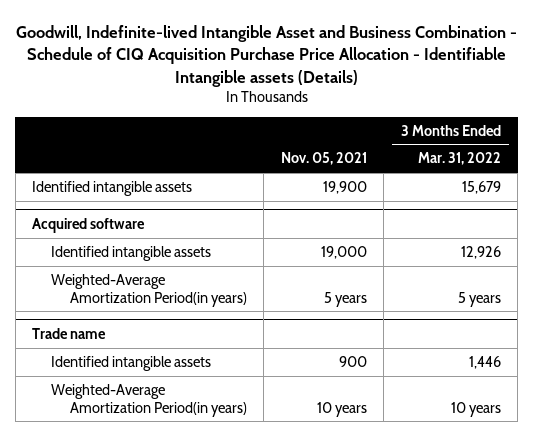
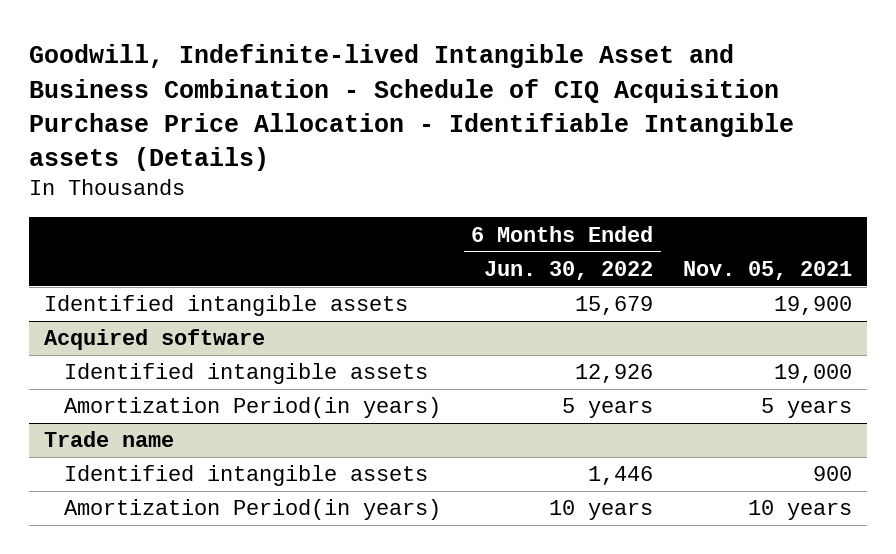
- | Nov. 05, 2021 | 3 Months Ended Mar. 31, 2022
+ | 6 Months Ended Jun. 30, 2022 | Nov. 05, 2021
@ Acquired software
- Weighted-Average Amortization Period(in years) | 5 years | 5 years
+ Amortization Period(in years) | 5 years | 5 years
@ Trade name
- Weighted-Average Amortization Period(in years) | 10 years | 10 years
+ Amortization Period(in years) | 10 years | 10 years

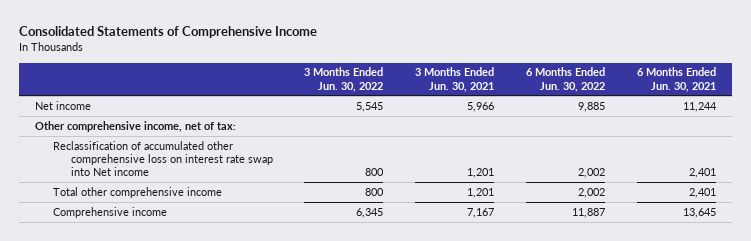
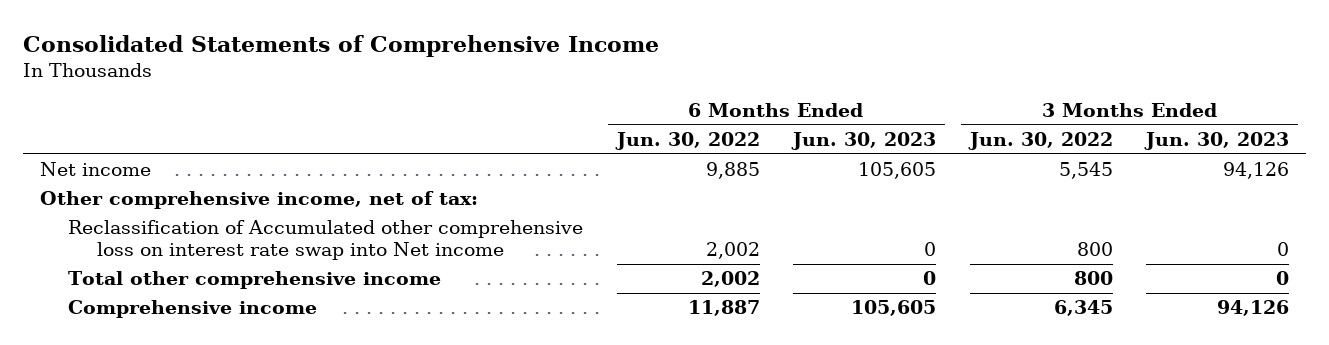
- | 3 Months Ended Jun. 30, 2022 | 3 Months Ended Jun. 30, 2021 | 6 Months Ended Jun. 30, 2022 | 6 Months Ended Jun. 30, 2021
+ | 6 Months Ended Jun. 30, 2022 | 6 Months Ended Jun. 30, 2023 | 3 Months Ended Jun. 30, 2022 | 3 Months Ended Jun. 30, 2023
- Reclassification of accumulated other comprehensive loss on interest rate swap into Net income | 800 | 1,201 | 2,002 | 2,401
+ Reclassification of Accumulated other comprehensive loss on interest rate swap into Net income | 2,002 | 0 | 800 | 0

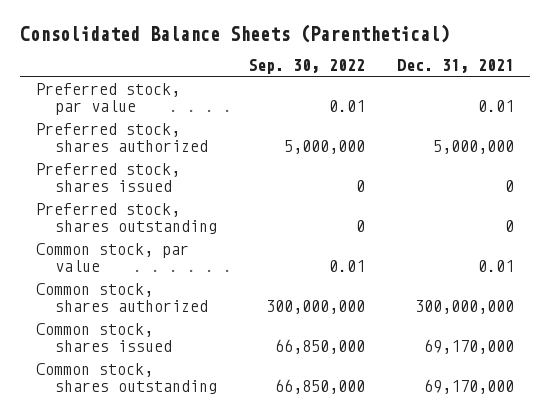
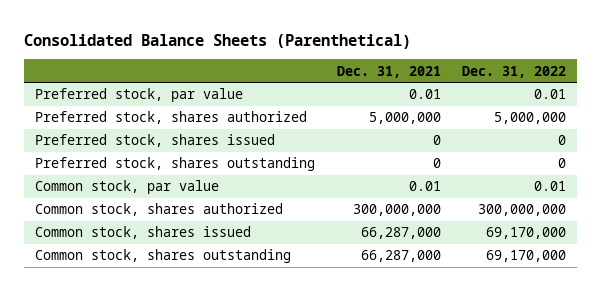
- | Sep. 30, 2022 | Dec. 31, 2021
+ | Dec. 31, 2021 | Dec. 31, 2022
- Common stock, shares issued | 66,850,000 | 69,170,000
- Common stock, shares outstanding | 66,850,000 | 69,170,000
+ Common stock, shares issued | 66,287,000 | 69,170,000
+ Common stock, shares outstanding | 66,287,000 | 69,170,000

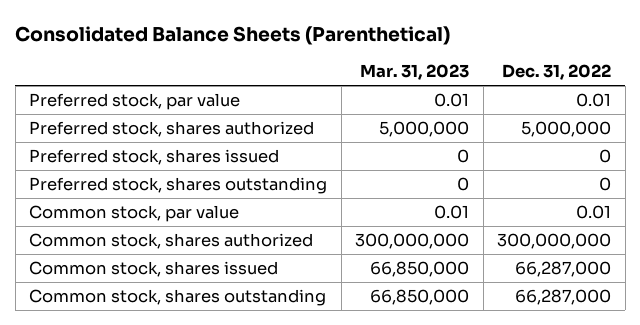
- | Dec. 31, 2021 | Dec. 31, 2022
+ | Mar. 31, 2023 | Dec. 31, 2022
- Common stock, shares issued | 66,287,000 | 69,170,000
- Common stock, shares outstanding | 66,287,000 | 69,170,000
+ Common stock, shares issued | 66,850,000 | 66,287,000
+ Common stock, shares outstanding | 66,850,000 | 66,287,000

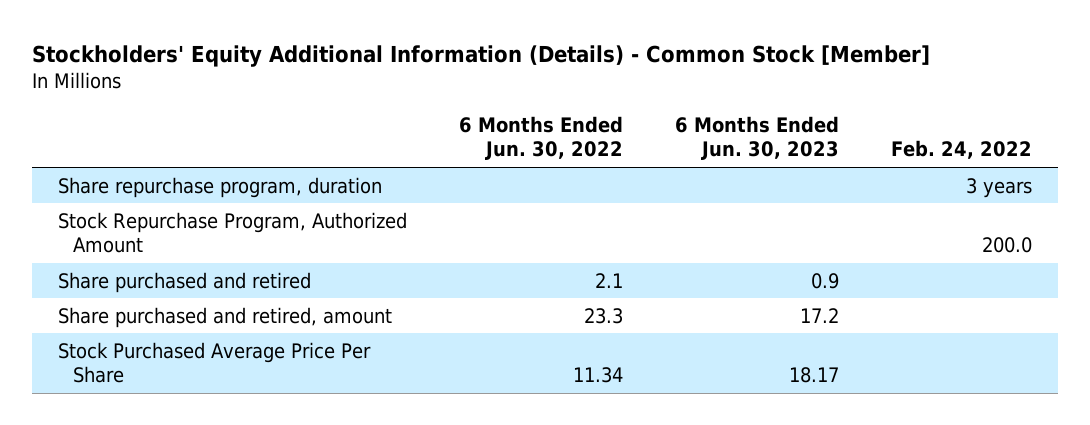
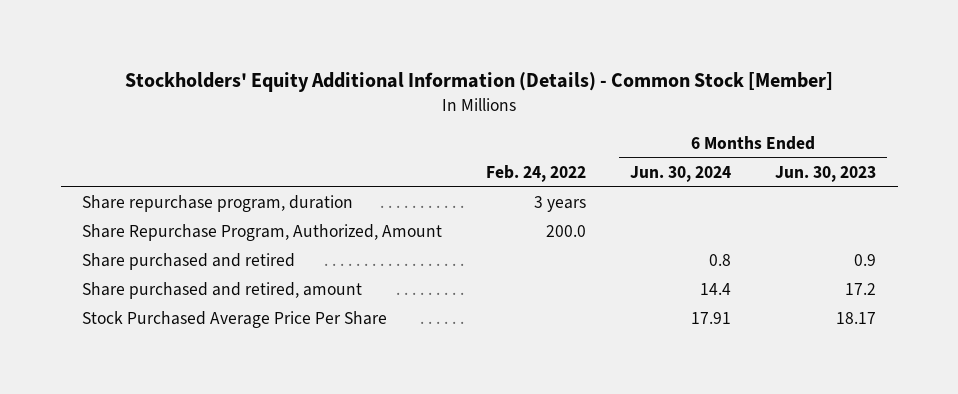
- | 6 Months Ended Jun. 30, 2022 | 6 Months Ended Jun. 30, 2023 | Feb. 24, 2022
+ | Feb. 24, 2022 | 6 Months Ended Jun. 30, 2024 | 6 Months Ended Jun. 30, 2023
- Stock Repurchase Program, Authorized Amount | | | 200.0
+ Share Repurchase Program, Authorized, Amount | 200.0 | |

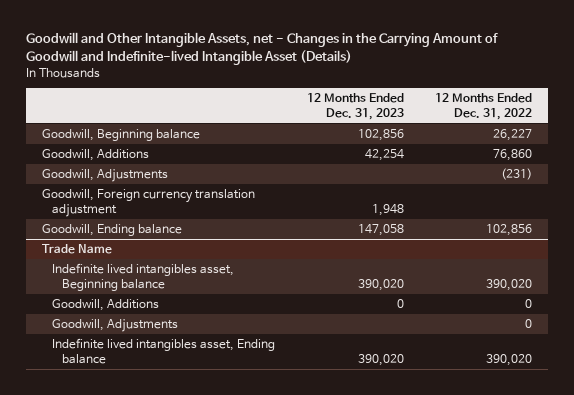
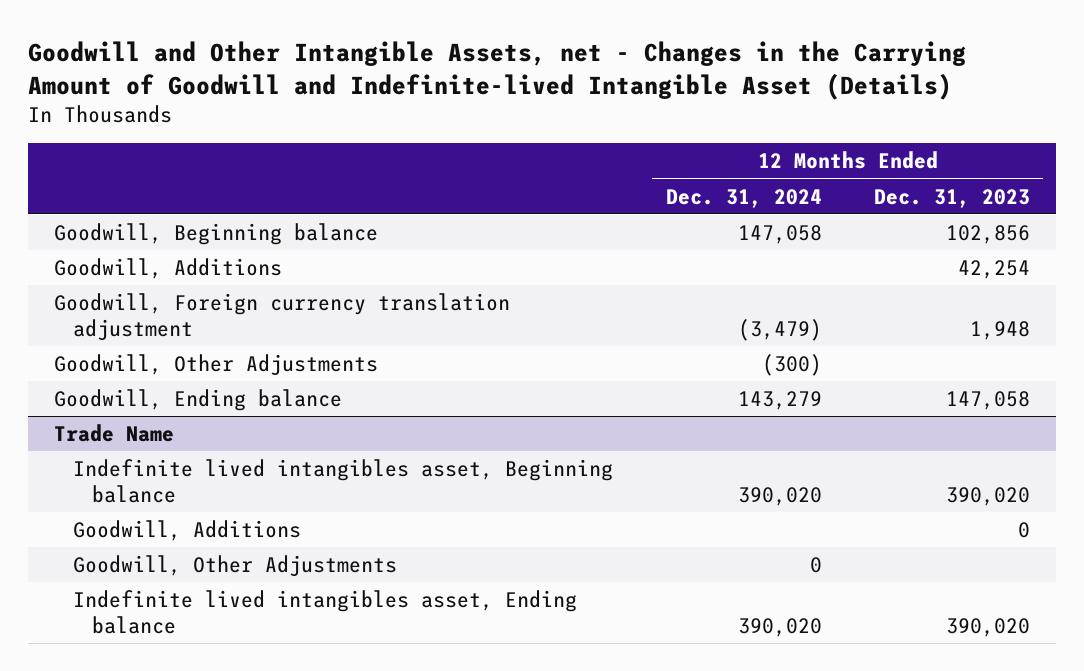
- | 12 Months Ended Dec. 31, 2023 | 12 Months Ended Dec. 31, 2022
+ | 12 Months Ended Dec. 31, 2024 | 12 Months Ended Dec. 31, 2023
- Goodwill, Adjustments | | (231)
+ Goodwill, Other Adjustments | (300) |
@ Trade Name
- Goodwill, Adjustments | | 0
+ Goodwill, Other Adjustments | 0 |

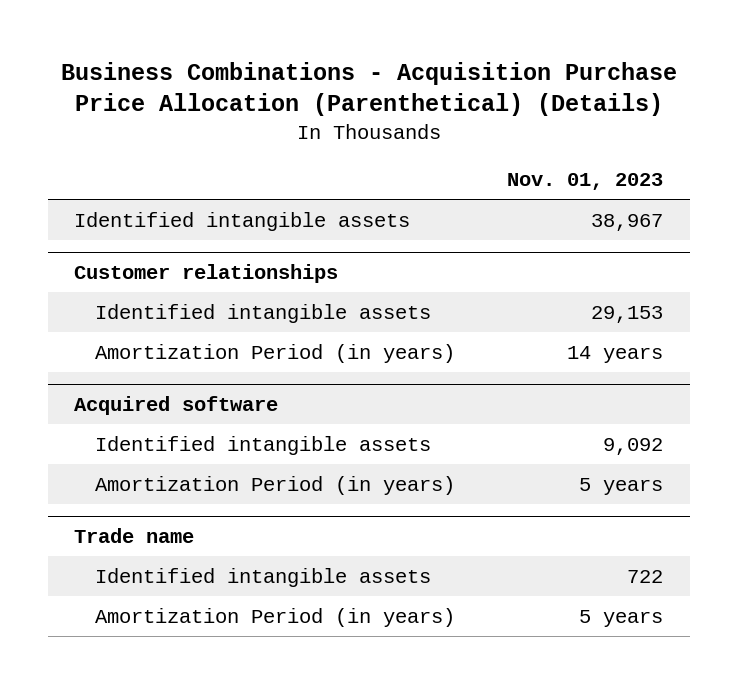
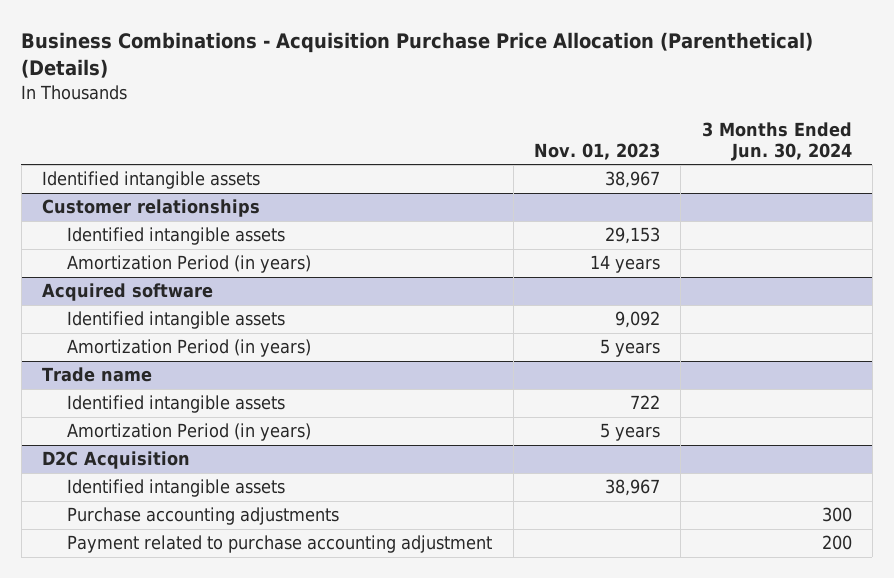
- | Nov. 01, 2023
+ | Nov. 01, 2023 | 3 Months Ended Jun. 30, 2024
+ D2C Acquisition
+ Identified intangible assets | 38,967 |
+ Purchase accounting adjustments | | 300
+ Payment related to purchase accounting adjustment | | 200

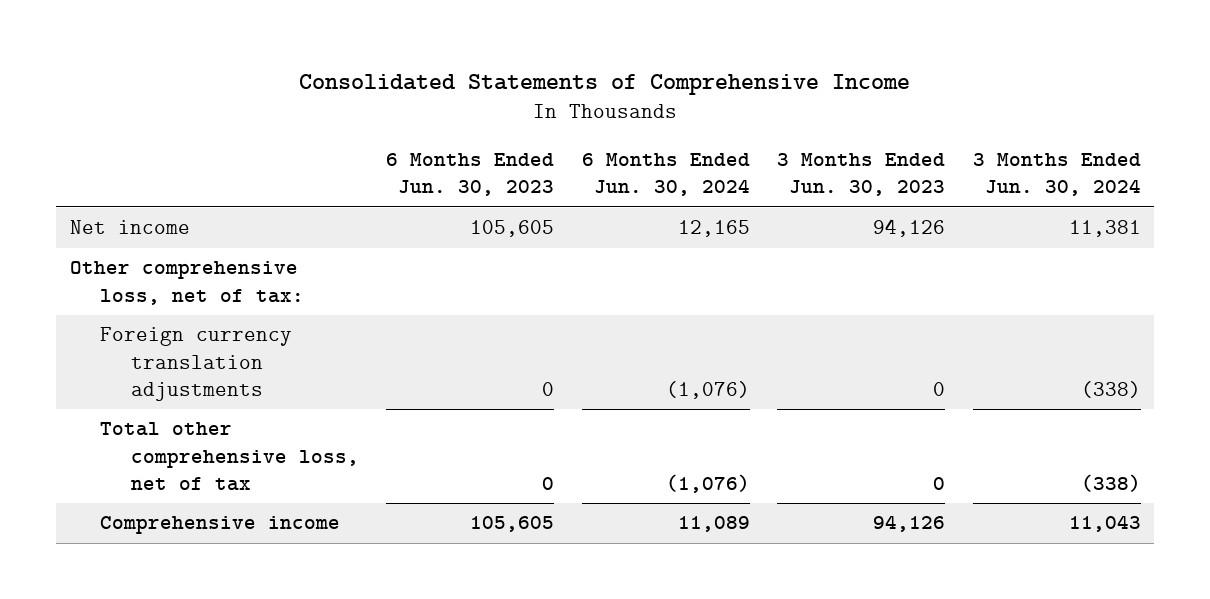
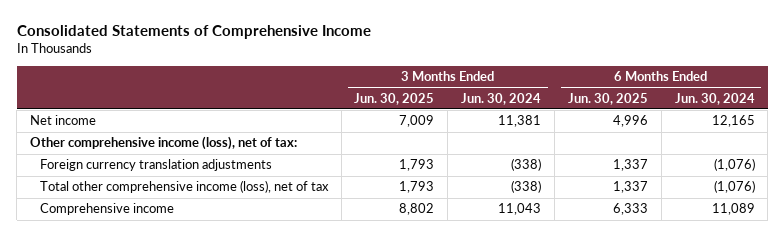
- | 6 Months Ended Jun. 30, 2023 | 6 Months Ended Jun. 30, 2024 | 3 Months Ended Jun. 30, 2023 | 3 Months Ended Jun. 30, 2024
+ | 3 Months Ended Jun. 30, 2025 | 3 Months Ended Jun. 30, 2024 | 6 Months Ended Jun. 30, 2025 | 6 Months Ended Jun. 30, 2024
- Other comprehensive loss, net of tax:
+ Other comprehensive income (loss), net of tax:
- Total other comprehensive loss, net of tax | 0 | (1,076) | 0 | (338)
+ Total other comprehensive income (loss), net of tax | 1,793 | (338) | 1,337 | (1,076)

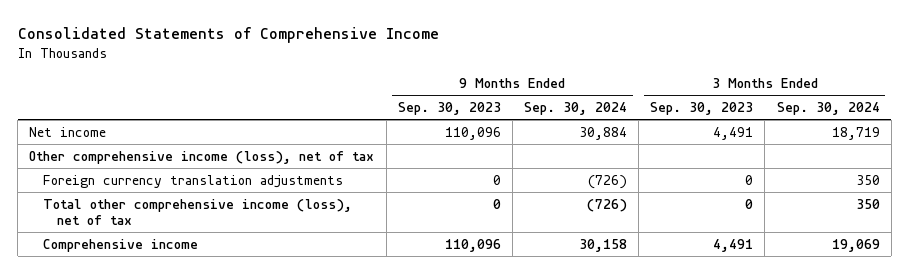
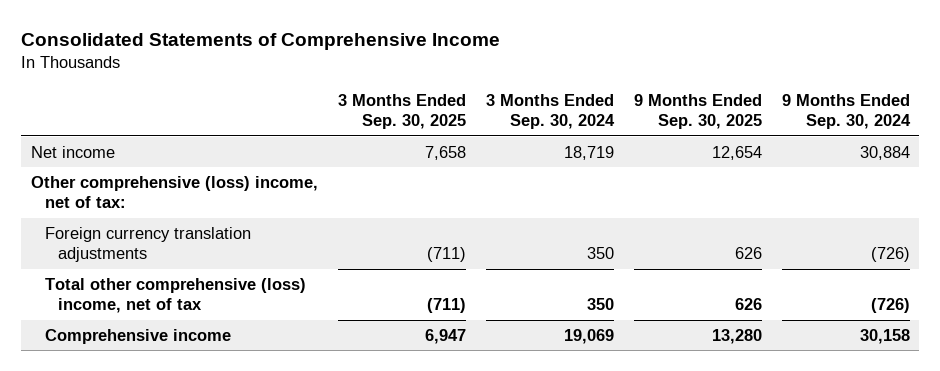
- | 9 Months Ended Sep. 30, 2023 | 9 Months Ended Sep. 30, 2024 | 3 Months Ended Sep. 30, 2023 | 3 Months Ended Sep. 30, 2024
+ | 3 Months Ended Sep. 30, 2025 | 3 Months Ended Sep. 30, 2024 | 9 Months Ended Sep. 30, 2025 | 9 Months Ended Sep. 30, 2024
- Other comprehensive income (loss), net of tax
+ Other comprehensive (loss) income, net of tax:
- Total other comprehensive income (loss), net of tax | 0 | (726) | 0 | 350
+ Total other comprehensive (loss) income, net of tax | (711) | 350 | 626 | (726)

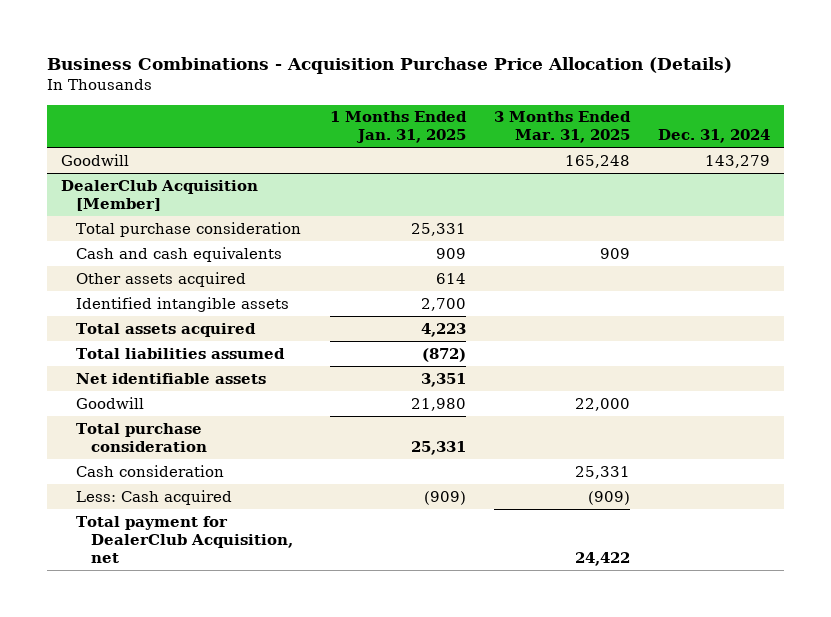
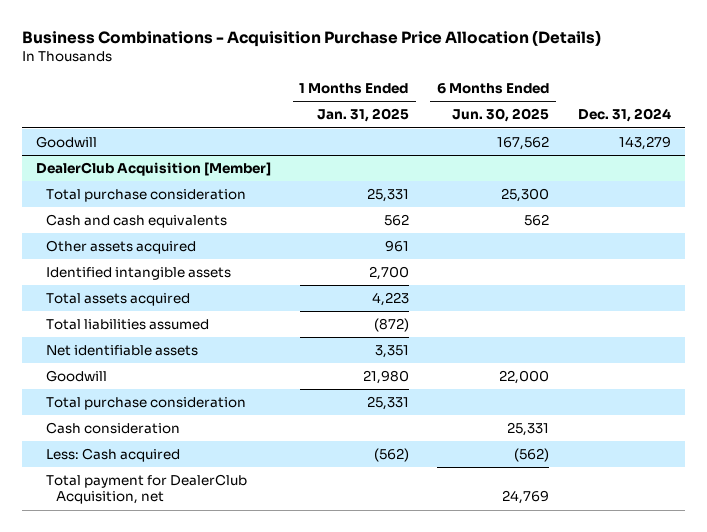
- | 1 Months Ended Jan. 31, 2025 | 3 Months Ended Mar. 31, 2025 | Dec. 31, 2024
+ | 1 Months Ended Jan. 31, 2025 | 6 Months Ended Jun. 30, 2025 | Dec. 31, 2024
@ DealerClub Acquisition [Member]
- Cash and cash equivalents | 909 | 909 |
- Other assets acquired | 614 | |
+ Cash and cash equivalents | 562 | 562 |
+ Other assets acquired | 961 | |
- Less: Cash acquired | (909) | (909) |
+ Less: Cash acquired | (562) | (562) |

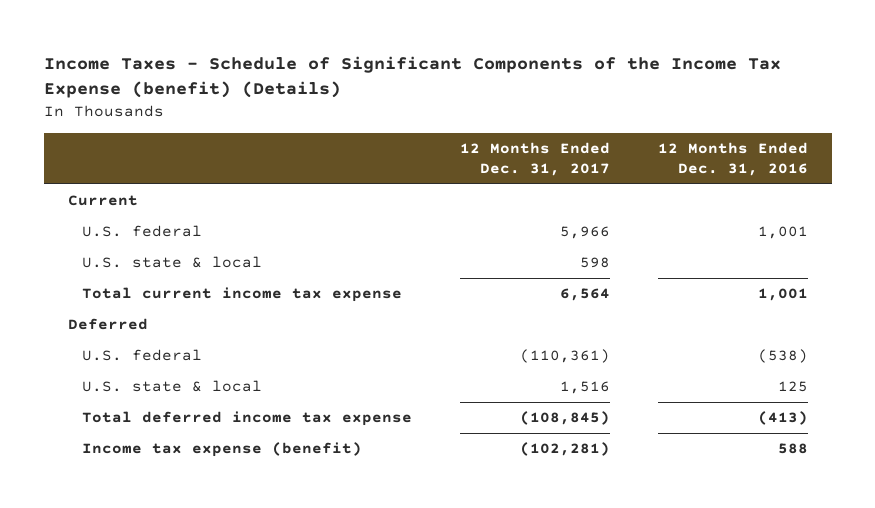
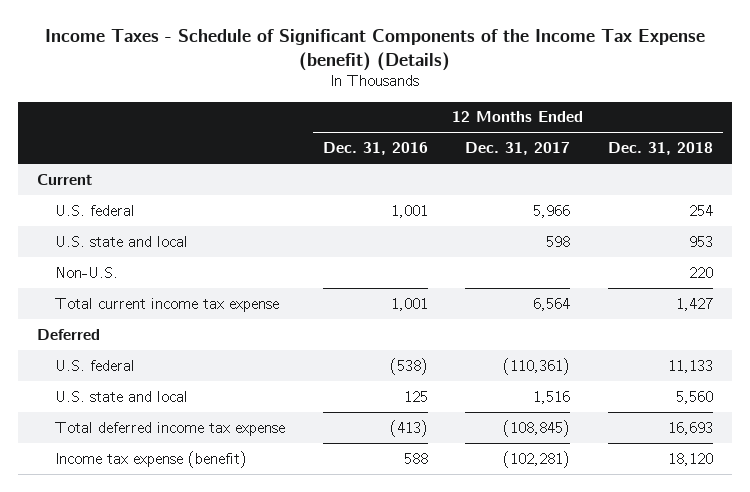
- | 12 Months Ended Dec. 31, 2017 | 12 Months Ended Dec. 31, 2016
+ | 12 Months Ended Dec. 31, 2016 | 12 Months Ended Dec. 31, 2017 | 12 Months Ended Dec. 31, 2018
- U.S. state & local | 598 |
+ U.S. state and local | | 598 | 953
+ Non-U.S. | | | 220
- U.S. state & local | 1,516 | 125
+ U.S. state and local | 125 | 1,516 | 5,560

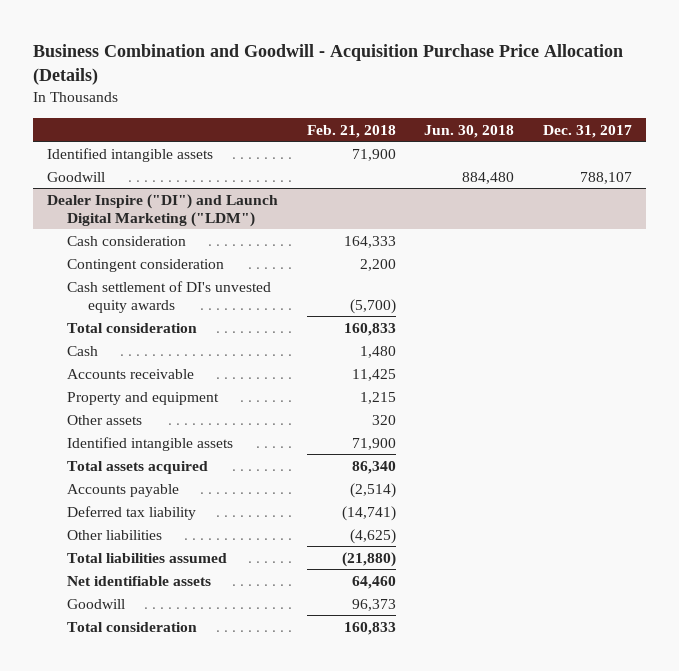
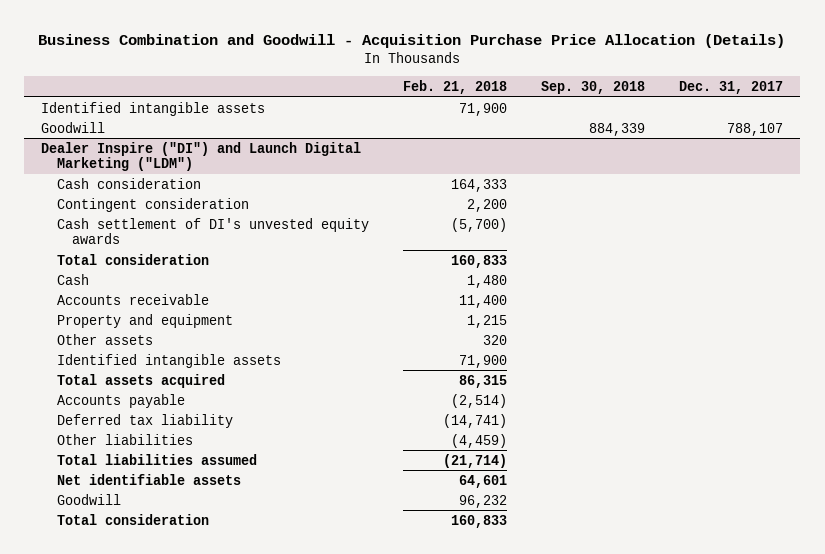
- | Feb. 21, 2018 | Jun. 30, 2018 | Dec. 31, 2017
+ | Feb. 21, 2018 | Sep. 30, 2018 | Dec. 31, 2017
@ Dealer Inspire ("DI") and Launch Digital Marketing ("LDM")
- Accounts receivable | 11,425 | |
+ Accounts receivable | 11,400 | |
- Total assets acquired | 86,340 | |
+ Total assets acquired | 86,315 | |
- Other liabilities | (4,625) | |
- Total liabilities assumed | (21,880) | |
- Net identifiable assets | 64,460 | |
- Goodwill | 96,373 | |
+ Other liabilities | (4,459) | |
+ Total liabilities assumed | (21,714) | |
+ Net identifiable assets | 64,601 | |
+ Goodwill | 96,232 | |

